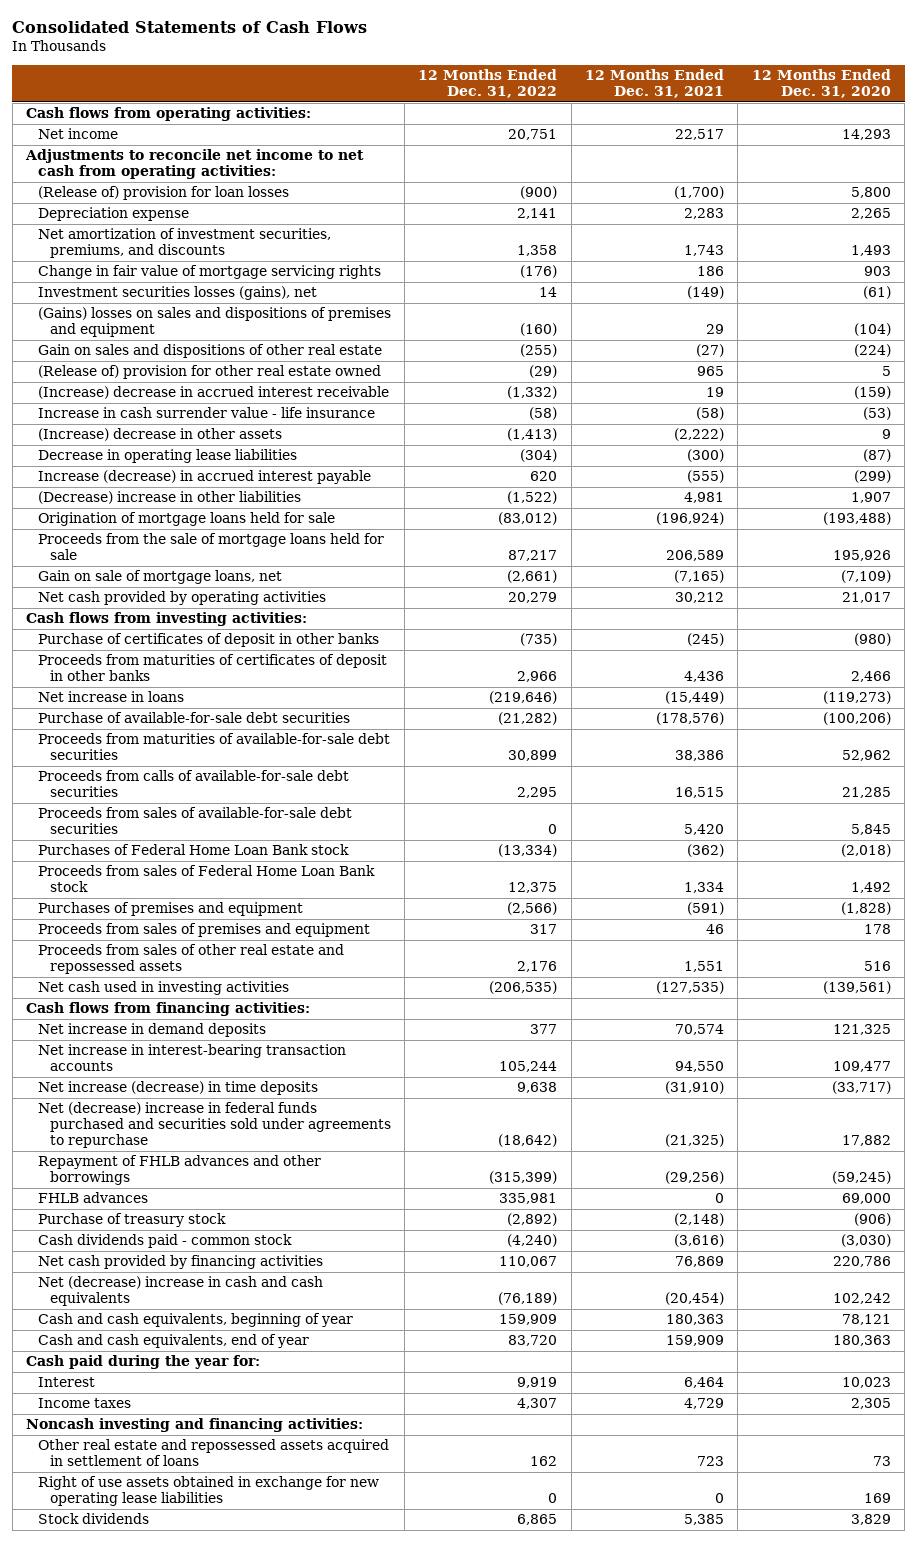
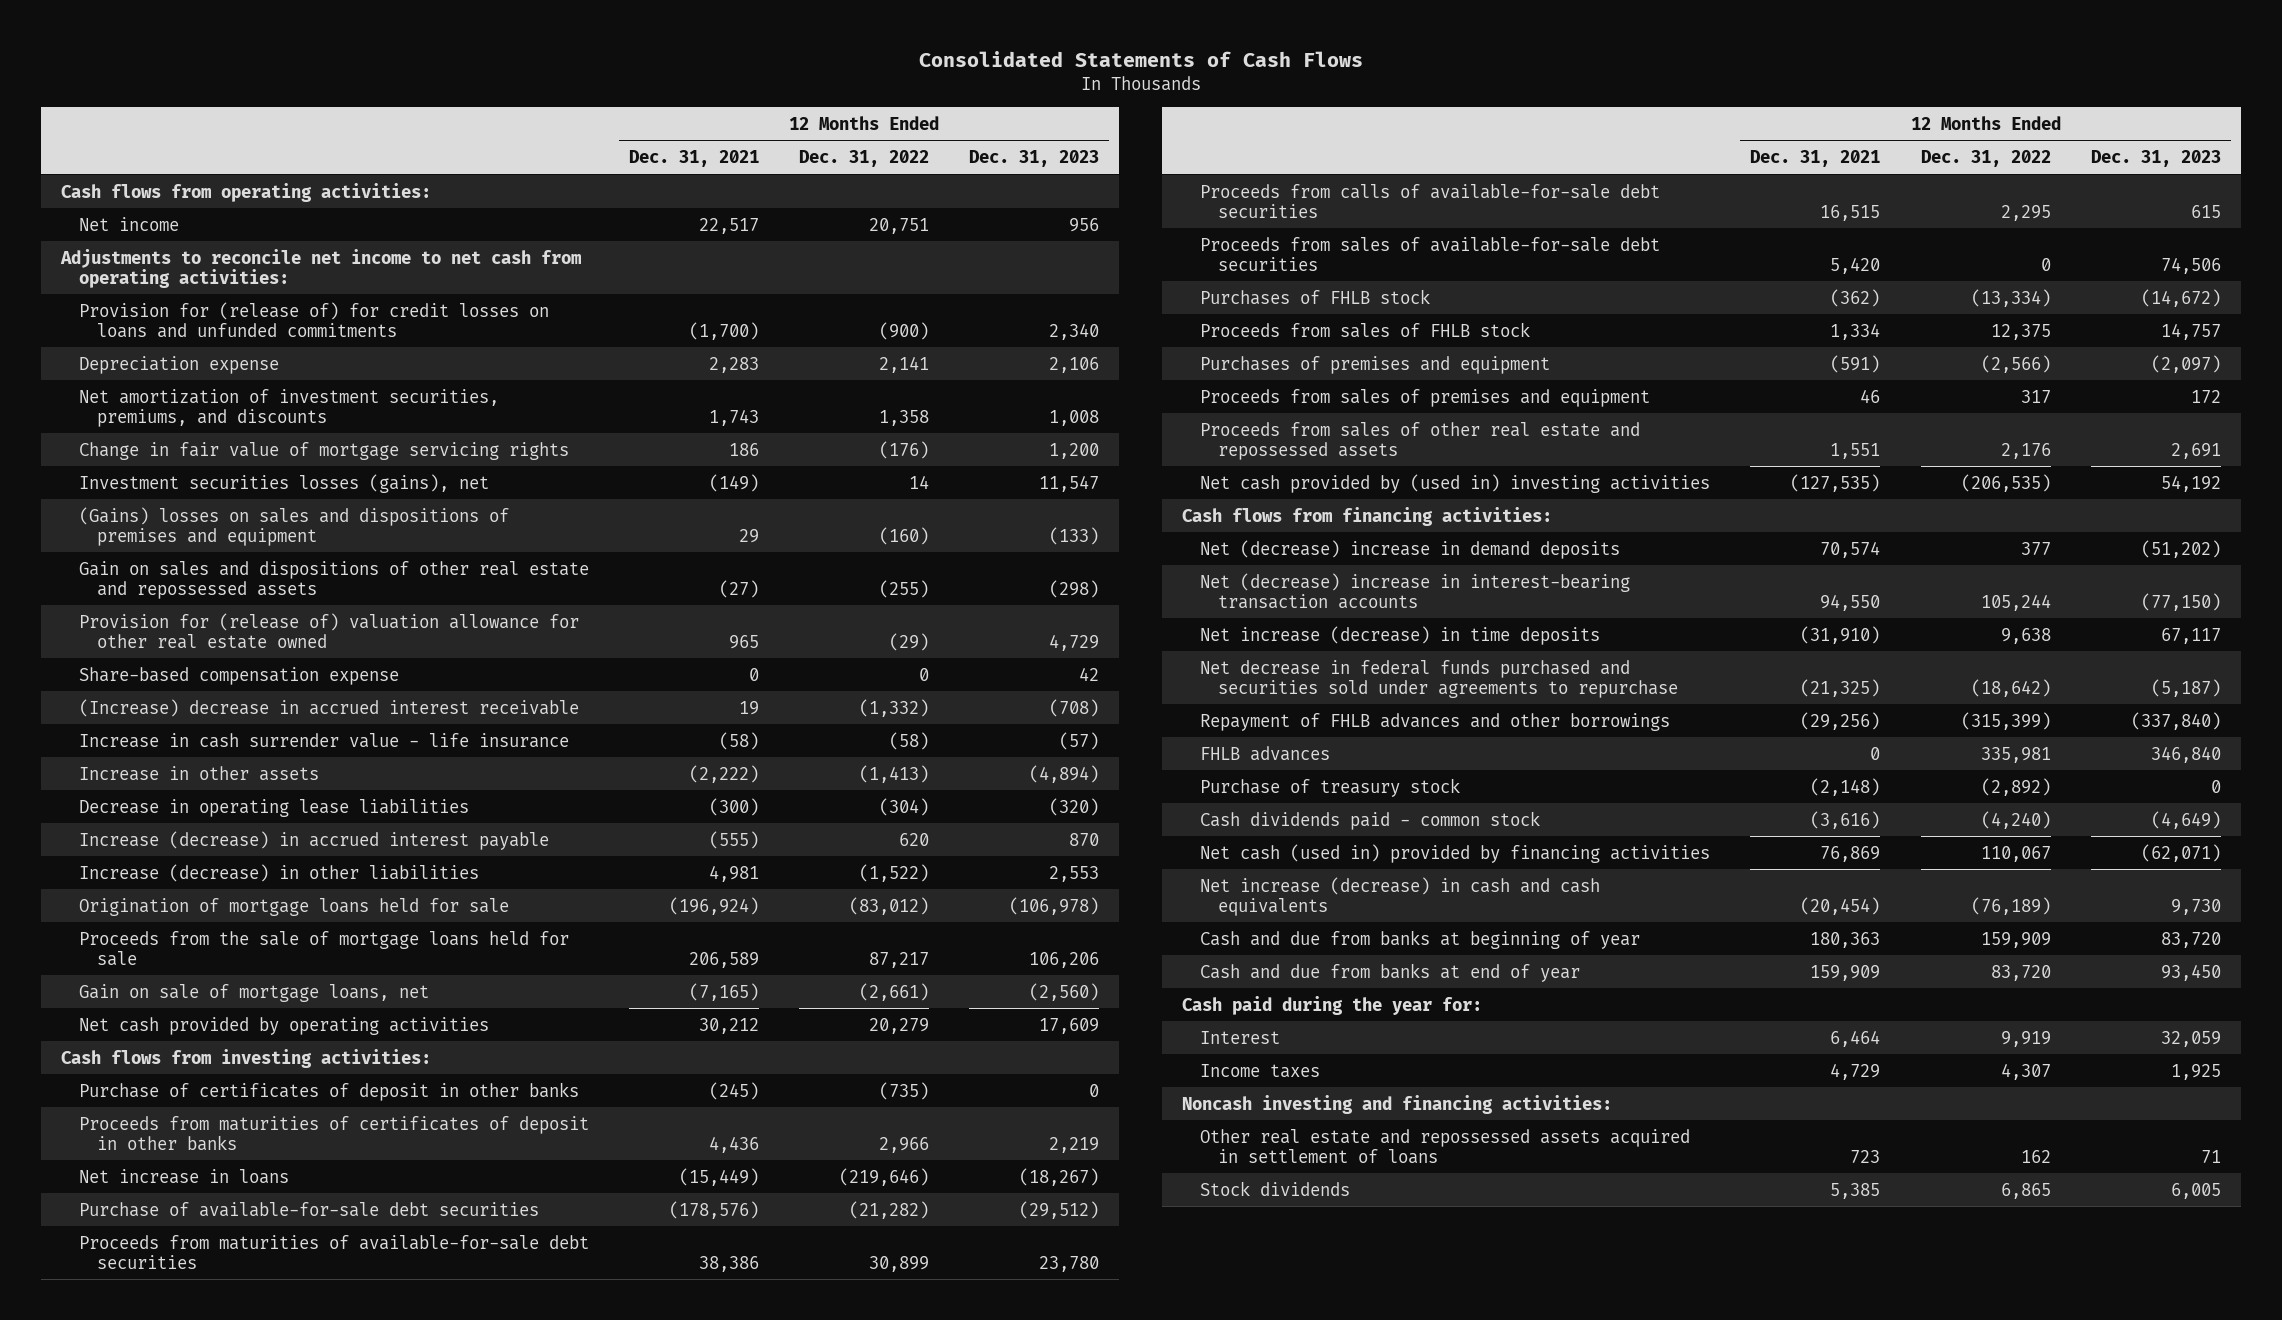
- | 12 Months Ended Dec. 31, 2022 | 12 Months Ended Dec. 31, 2021 | 12 Months Ended Dec. 31, 2020
+ | 12 Months Ended Dec. 31, 2021 | 12 Months Ended Dec. 31, 2022 | 12 Months Ended Dec. 31, 2023
- (Release of) provision for loan losses | (900) | (1,700) | 5,800
+ Provision for (release of) for credit losses on loans and unfunded commitments | (1,700) | (900) | 2,340
- Gain on sales and dispositions of other real estate | (255) | (27) | (224)
- (Release of) provision for other real estate owned | (29) | 965 | 5
+ Gain on sales and dispositions of other real estate and repossessed assets | (27) | (255) | (298)
+ Provision for (release of) valuation allowance for other real estate owned | 965 | (29) | 4,729
+ Share-based compensation expense | 0 | 0 | 42
- (Increase) decrease in other assets | (1,413) | (2,222) | 9
+ Increase in other assets | (2,222) | (1,413) | (4,894)
- (Decrease) increase in other liabilities | (1,522) | 4,981 | 1,907
+ Increase (decrease) in other liabilities | 4,981 | (1,522) | 2,553
- Purchases of Federal Home Loan Bank stock | (13,334) | (362) | (2,018)
- Proceeds from sales of Federal Home Loan Bank stock | 12,375 | 1,334 | 1,492
+ Purchases of FHLB stock | (362) | (13,334) | (14,672)
+ Proceeds from sales of FHLB stock | 1,334 | 12,375 | 14,757
- Net cash used in investing activities | (206,535) | (127,535) | (139,561)
+ Net cash provided by (used in) investing activities | (127,535) | (206,535) | 54,192
- Net increase in demand deposits | 377 | 70,574 | 121,325
- Net increase in interest-bearing transaction accounts | 105,244 | 94,550 | 109,477
+ Net (decrease) increase in demand deposits | 70,574 | 377 | (51,202)
+ Net (decrease) increase in interest-bearing transaction accounts | 94,550 | 105,244 | (77,150)
- Net (decrease) increase in federal funds purchased and securities sold under agreements to repurchase | (18,642) | (21,325) | 17,882
+ Net decrease in federal funds purchased and securities sold under agreements to repurchase | (21,325) | (18,642) | (5,187)
- Net cash provided by financing activities | 110,067 | 76,869 | 220,786
- Net (decrease) increase in cash and cash equivalents | (76,189) | (20,454) | 102,242
- Cash and cash equivalents, beginning of year | 159,909 | 180,363 | 78,121
- Cash and cash equivalents, end of year | 83,720 | 159,909 | 180,363
+ Net cash (used in) provided by financing activities | 76,869 | 110,067 | (62,071)
+ Net increase (decrease) in cash and cash equivalents | (20,454) | (76,189) | 9,730
+ Cash and due from banks at beginning of year | 180,363 | 159,909 | 83,720
+ Cash and due from banks at end of year | 159,909 | 83,720 | 93,450
- Right of use assets obtained in exchange for new operating lease liabilities | 0 | 0 | 169

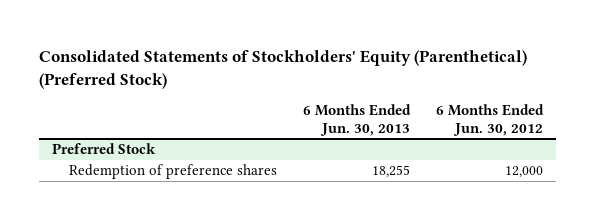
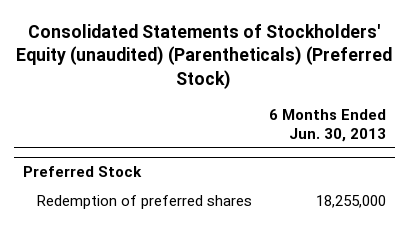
- Consolidated Statements of Stockholders' Equity (Parenthetical) (Preferred Stock)
+ Consolidated Statements of Stockholders' Equity (unaudited) (Parentheticals) (Preferred Stock)
- | 6 Months Ended Jun. 30, 2013 | 6 Months Ended Jun. 30, 2012
+ | 6 Months Ended Jun. 30, 2013
@ Preferred Stock
- Redemption of preference shares | 18,255 | 12,000
+ Redemption of preferred shares | 18,255,000

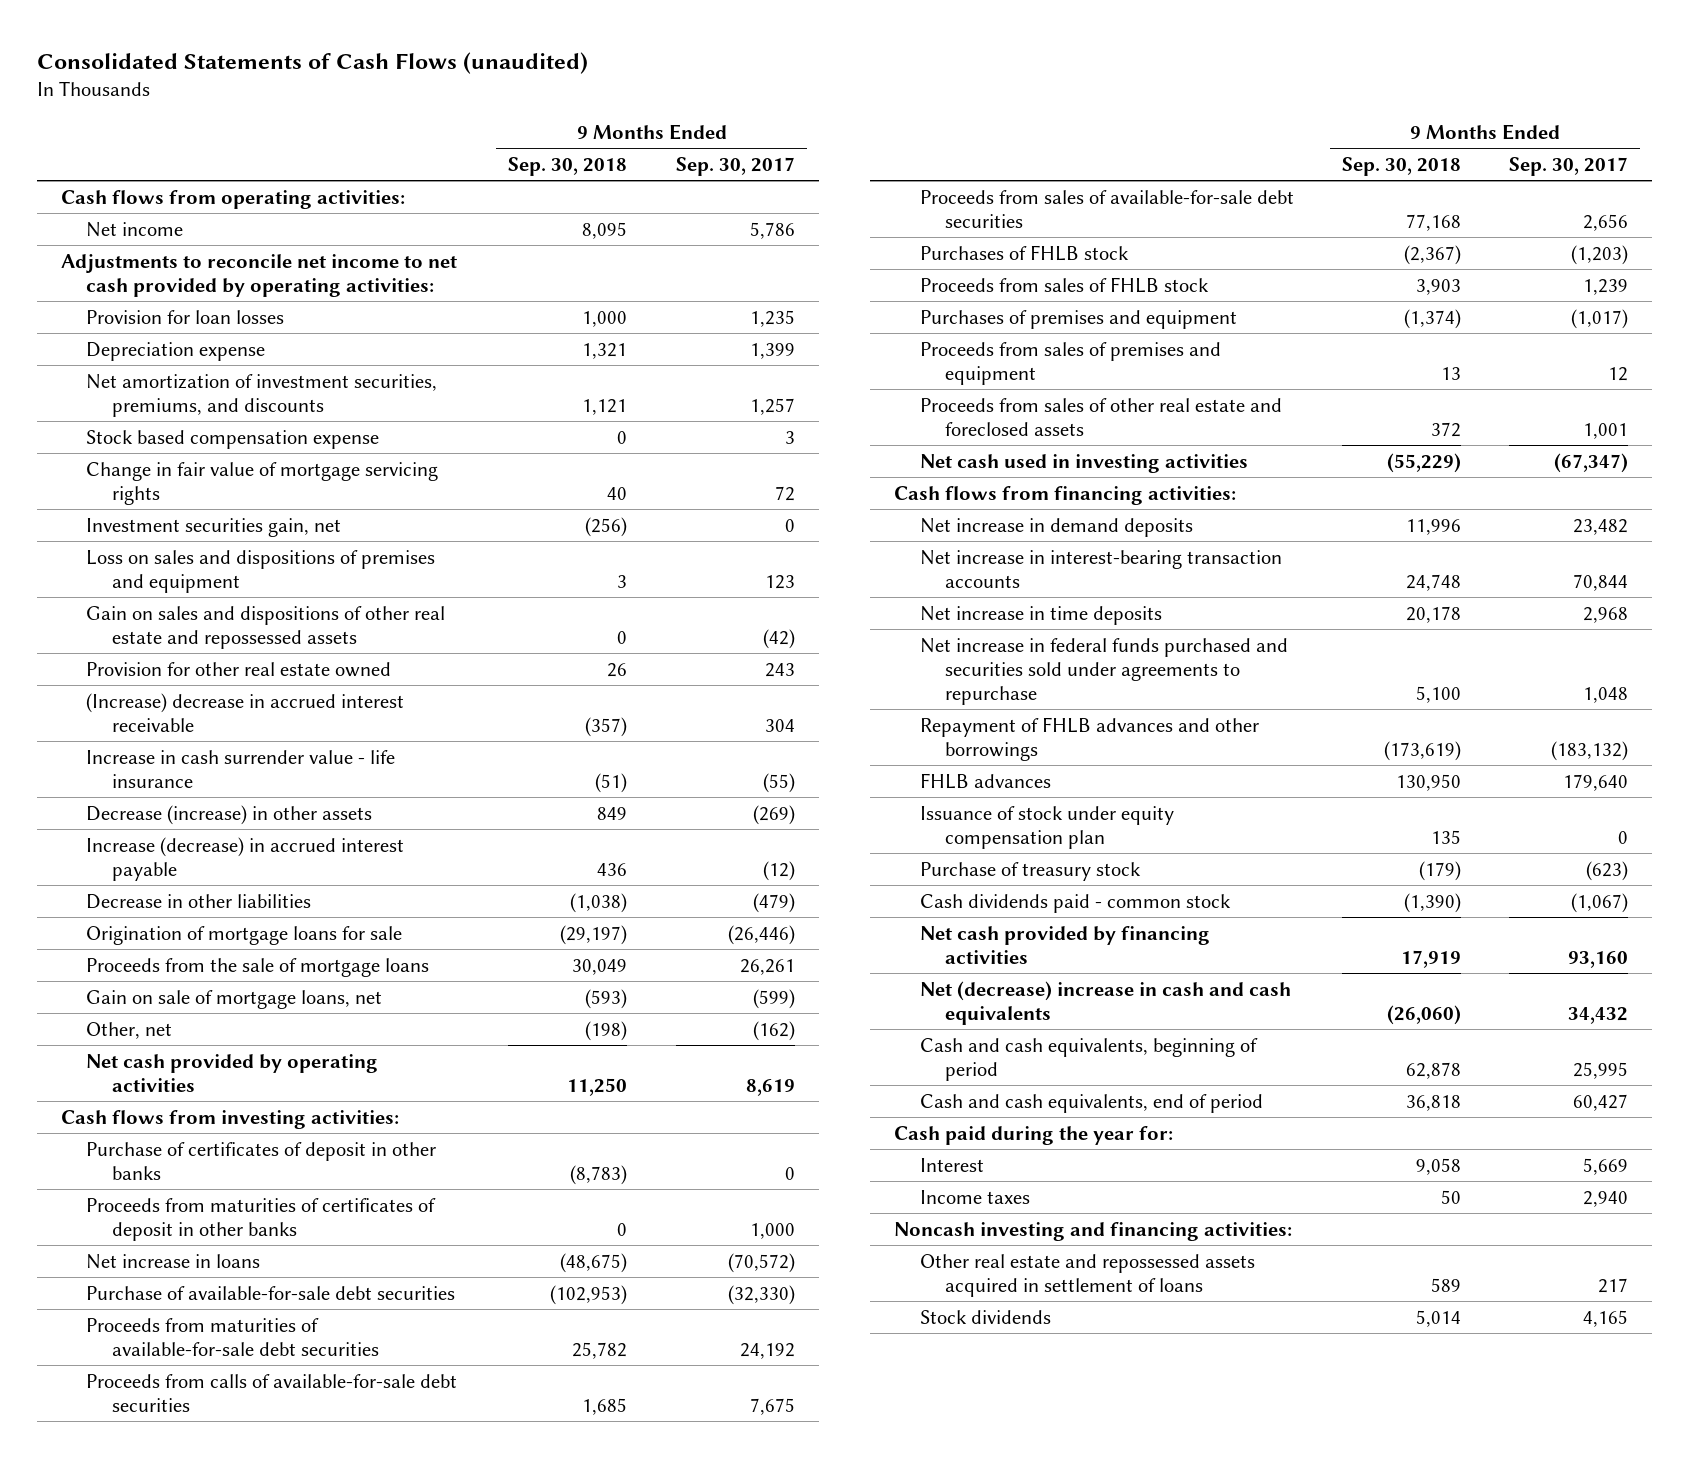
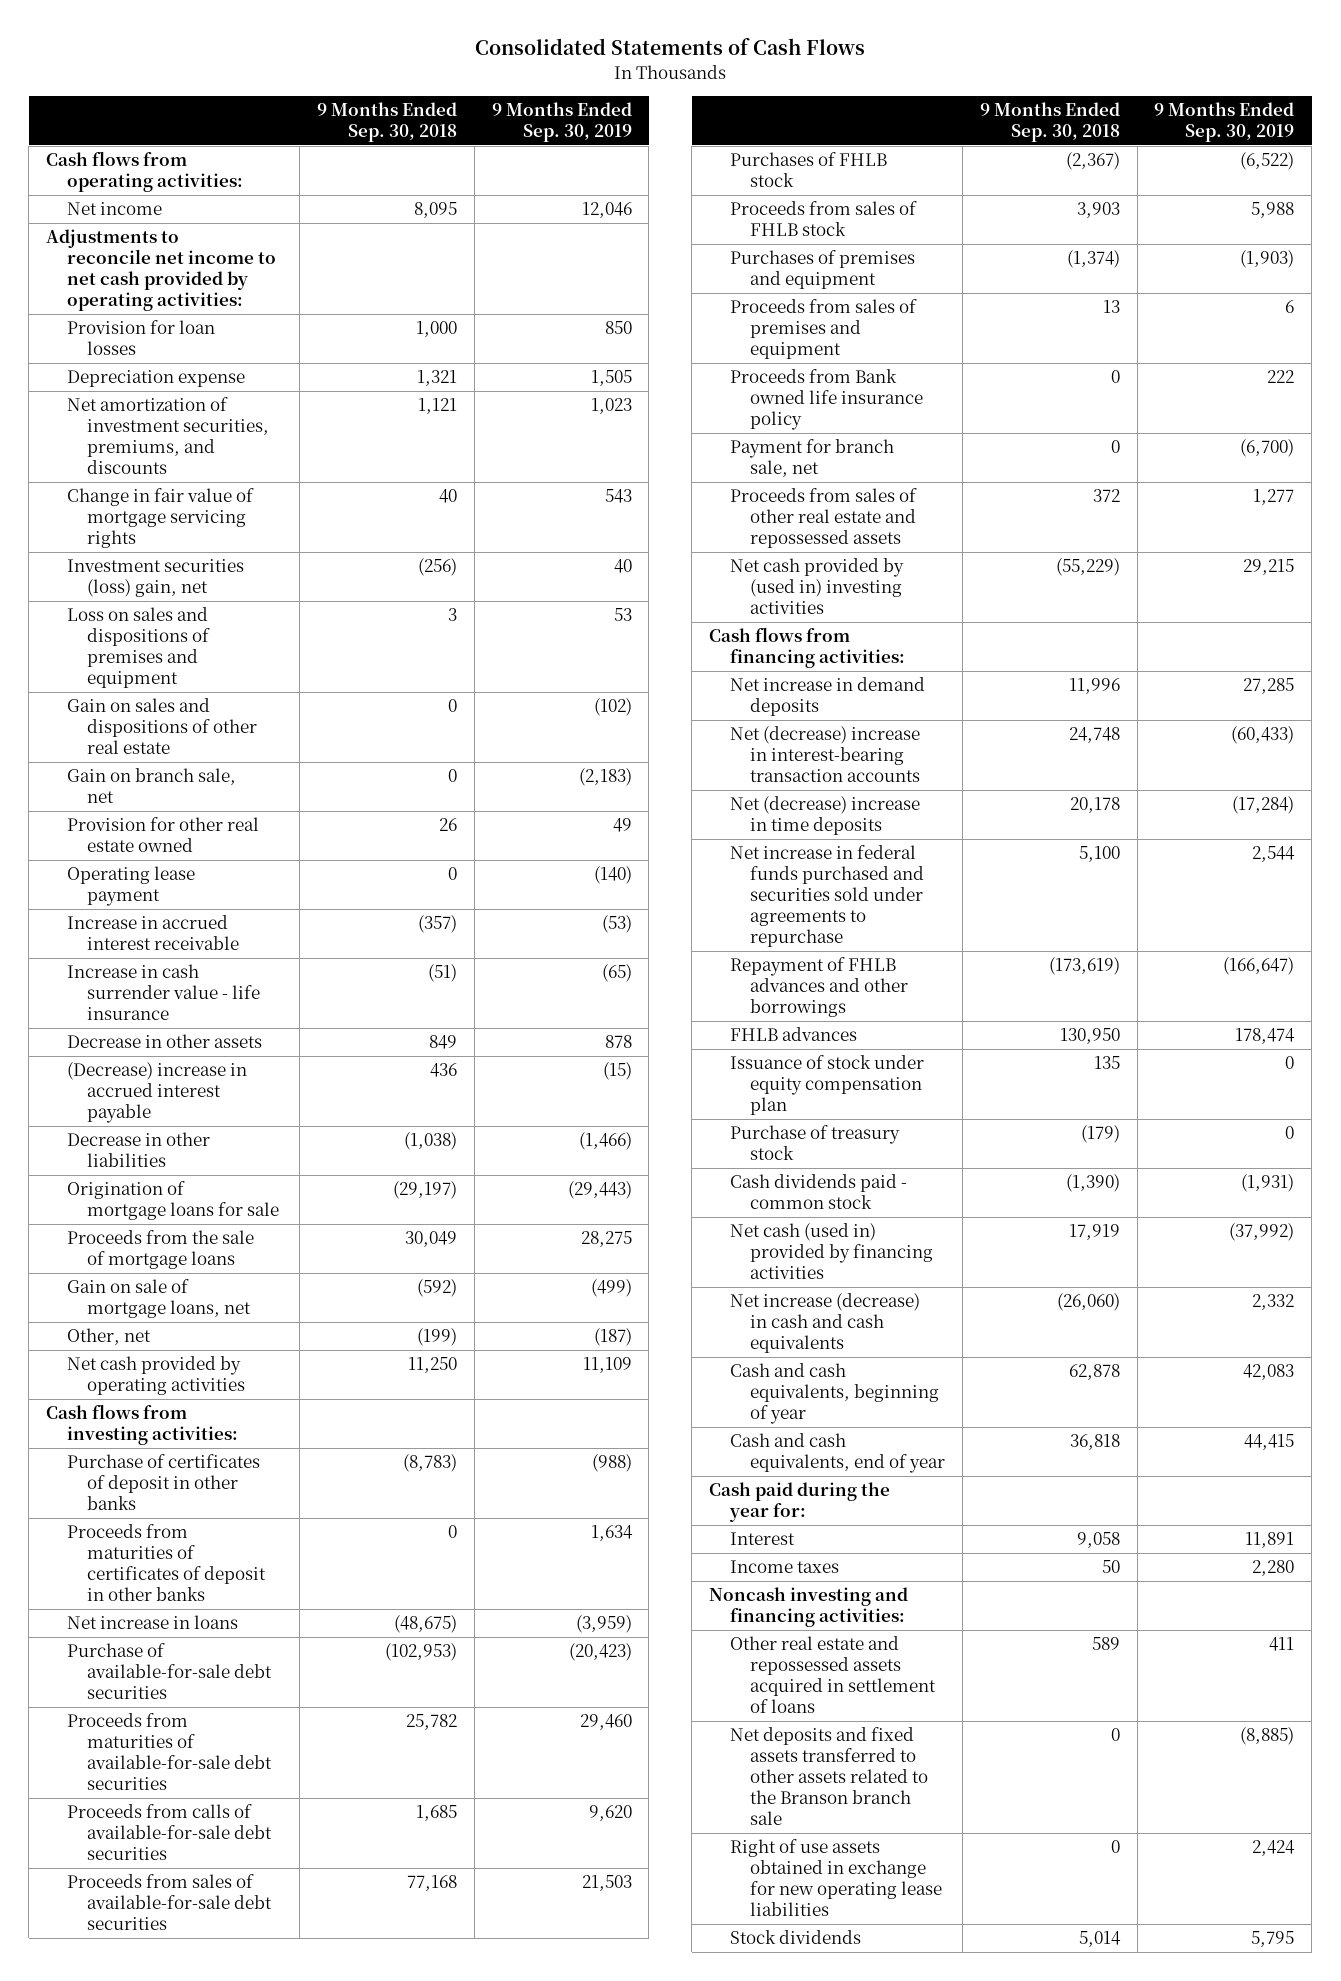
- Consolidated Statements of Cash Flows (unaudited)
+ Consolidated Statements of Cash Flows
- | 9 Months Ended Sep. 30, 2018 | 9 Months Ended Sep. 30, 2017
+ | 9 Months Ended Sep. 30, 2018 | 9 Months Ended Sep. 30, 2019
- Stock based compensation expense | 0 | 3
- Investment securities gain, net | (256) | 0
+ Investment securities (loss) gain, net | (256) | 40
- Gain on sales and dispositions of other real estate and repossessed assets | 0 | (42)
+ Gain on sales and dispositions of other real estate | 0 | (102)
+ Gain on branch sale, net | 0 | (2,183)
- (Increase) decrease in accrued interest receivable | (357) | 304
+ Operating lease payment | 0 | (140)
+ Increase in accrued interest receivable | (357) | (53)
- Decrease (increase) in other assets | 849 | (269)
- Increase (decrease) in accrued interest payable | 436 | (12)
+ Decrease in other assets | 849 | 878
+ (Decrease) increase in accrued interest payable | 436 | (15)
- Gain on sale of mortgage loans, net | (593) | (599)
- Other, net | (198) | (162)
+ Gain on sale of mortgage loans, net | (592) | (499)
+ Other, net | (199) | (187)
- Proceeds from sales of other real estate and foreclosed assets | 372 | 1,001
- Net cash used in investing activities | (55,229) | (67,347)
+ Proceeds from Bank owned life insurance policy | 0 | 222
+ Payment for branch sale, net | 0 | (6,700)
+ Proceeds from sales of other real estate and repossessed assets | 372 | 1,277
+ Net cash provided by (used in) investing activities | (55,229) | 29,215
- Net increase in interest-bearing transaction accounts | 24,748 | 70,844
- Net increase in time deposits | 20,178 | 2,968
+ Net (decrease) increase in interest-bearing transaction accounts | 24,748 | (60,433)
+ Net (decrease) increase in time deposits | 20,178 | (17,284)
- Net cash provided by financing activities | 17,919 | 93,160
- Net (decrease) increase in cash and cash equivalents | (26,060) | 34,432
- Cash and cash equivalents, beginning of period | 62,878 | 25,995
- Cash and cash equivalents, end of period | 36,818 | 60,427
+ Net cash (used in) provided by financing activities | 17,919 | (37,992)
+ Net increase (decrease) in cash and cash equivalents | (26,060) | 2,332
+ Cash and cash equivalents, beginning of year | 62,878 | 42,083
+ Cash and cash equivalents, end of year | 36,818 | 44,415
+ Net deposits and fixed assets transferred to other assets related to the Branson branch sale | 0 | (8,885)
+ Right of use assets obtained in exchange for new operating lease liabilities | 0 | 2,424

